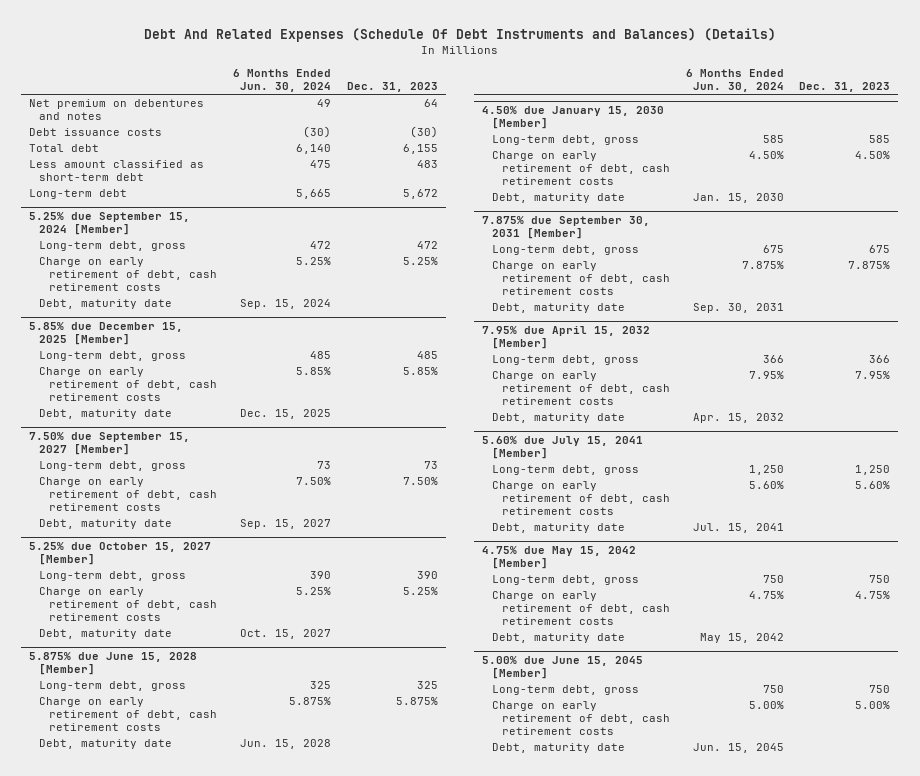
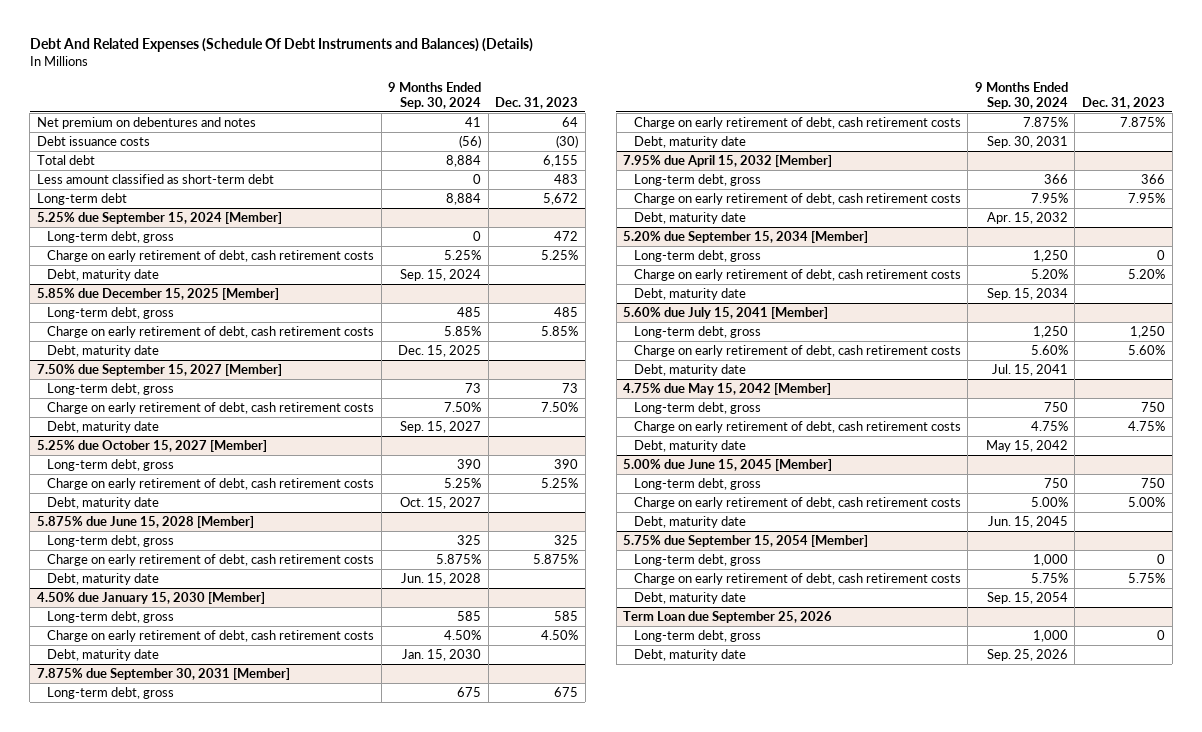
- | 6 Months Ended Jun. 30, 2024 | Dec. 31, 2023
+ | 9 Months Ended Sep. 30, 2024 | Dec. 31, 2023
+ 5.20% due September 15, 2034 [Member]
+ Long-term debt, gross | 1,250 | 0
+ Charge on early retirement of debt, cash retirement costs | 5.20% | 5.20%
+ Debt, maturity date | Sep. 15, 2034 |
+ 5.75% due September 15, 2054 [Member]
+ Long-term debt, gross | 1,000 | 0
+ Charge on early retirement of debt, cash retirement costs | 5.75% | 5.75%
+ Debt, maturity date | Sep. 15, 2054 |
+ Term Loan due September 25, 2026
+ Long-term debt, gross | 1,000 | 0
+ Debt, maturity date | Sep. 25, 2026 |

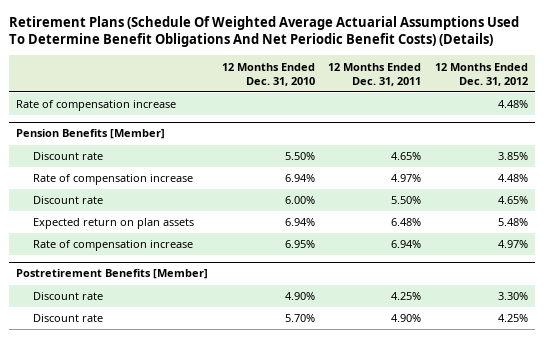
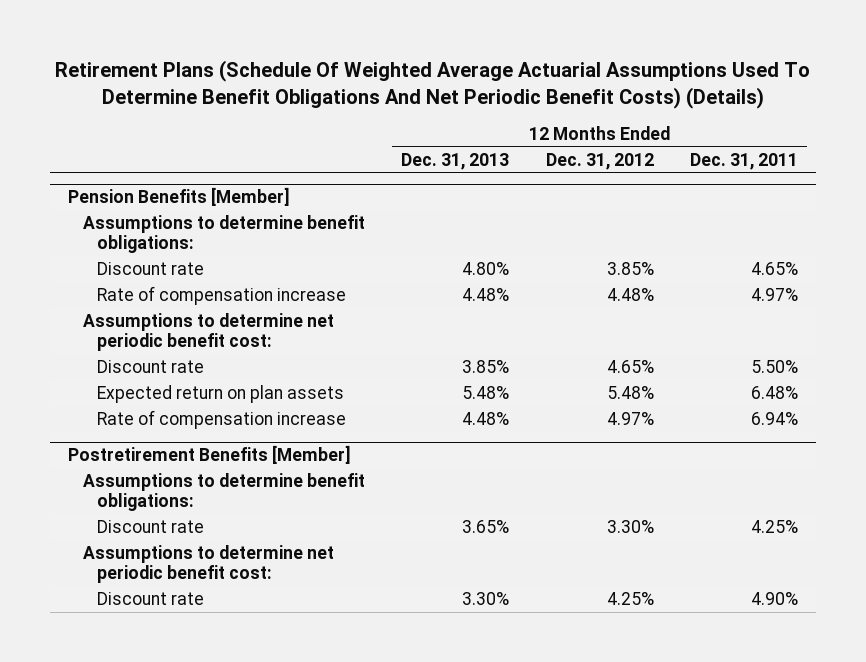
- | 12 Months Ended Dec. 31, 2010 | 12 Months Ended Dec. 31, 2011 | 12 Months Ended Dec. 31, 2012
+ | 12 Months Ended Dec. 31, 2013 | 12 Months Ended Dec. 31, 2012 | 12 Months Ended Dec. 31, 2011
- Rate of compensation increase | | | 4.48%
@ Pension Benefits [Member]
+ Assumptions to determine benefit obligations:
+ Assumptions to determine net periodic benefit cost:
@ Postretirement Benefits [Member]
+ Assumptions to determine benefit obligations:
+ Assumptions to determine net periodic benefit cost:

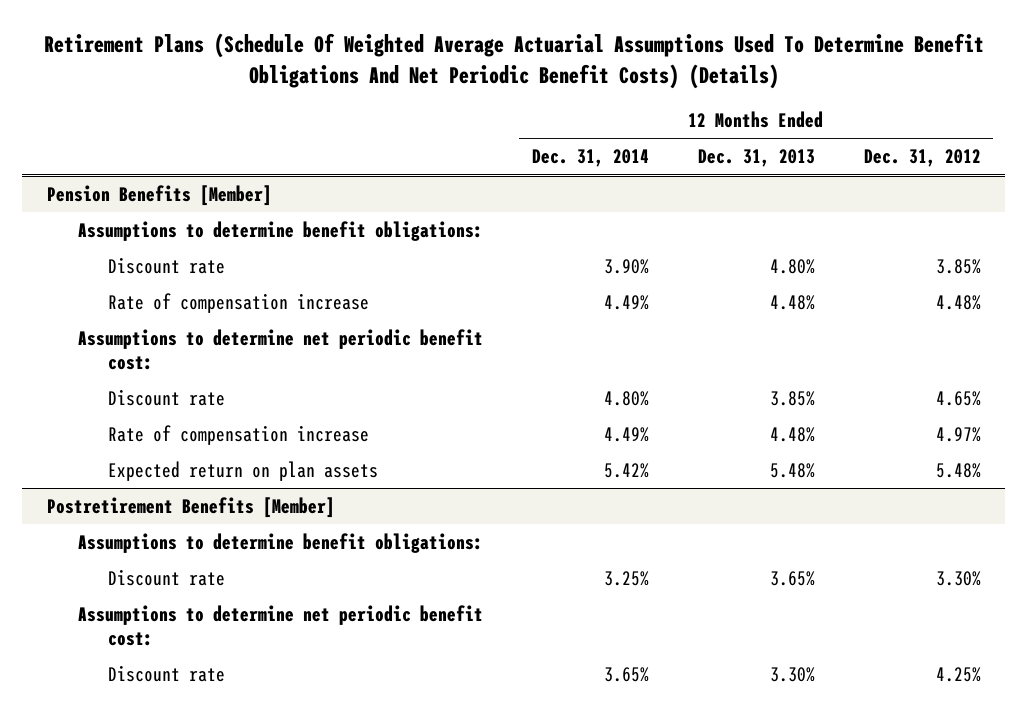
- | 12 Months Ended Dec. 31, 2013 | 12 Months Ended Dec. 31, 2012 | 12 Months Ended Dec. 31, 2011
+ | 12 Months Ended Dec. 31, 2014 | 12 Months Ended Dec. 31, 2013 | 12 Months Ended Dec. 31, 2012
@ Pension Benefits [Member]
moved down: Expected return on plan assets | 5.42% | 5.48% | 5.48%

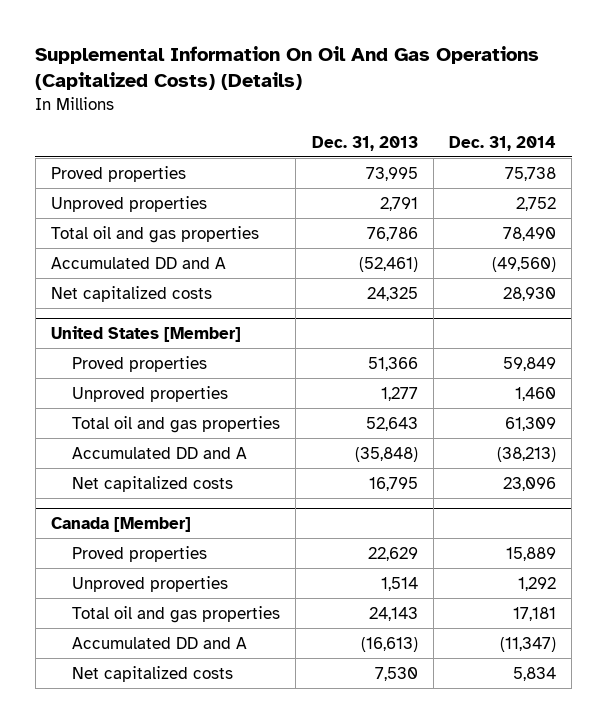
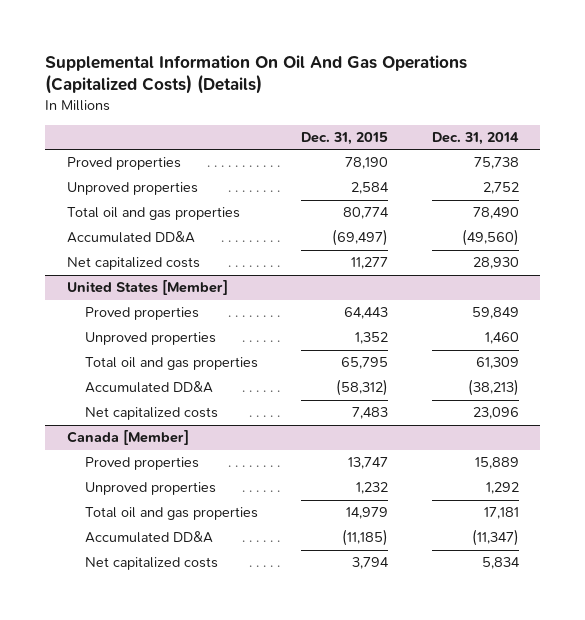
- | Dec. 31, 2013 | Dec. 31, 2014
+ | Dec. 31, 2015 | Dec. 31, 2014
- Accumulated DD and A | (52,461) | (49,560)
+ Accumulated DD&A | (69,497) | (49,560)
@ United States [Member]
- Accumulated DD and A | (35,848) | (38,213)
+ Accumulated DD&A | (58,312) | (38,213)
@ Canada [Member]
- Accumulated DD and A | (16,613) | (11,347)
+ Accumulated DD&A | (11,185) | (11,347)

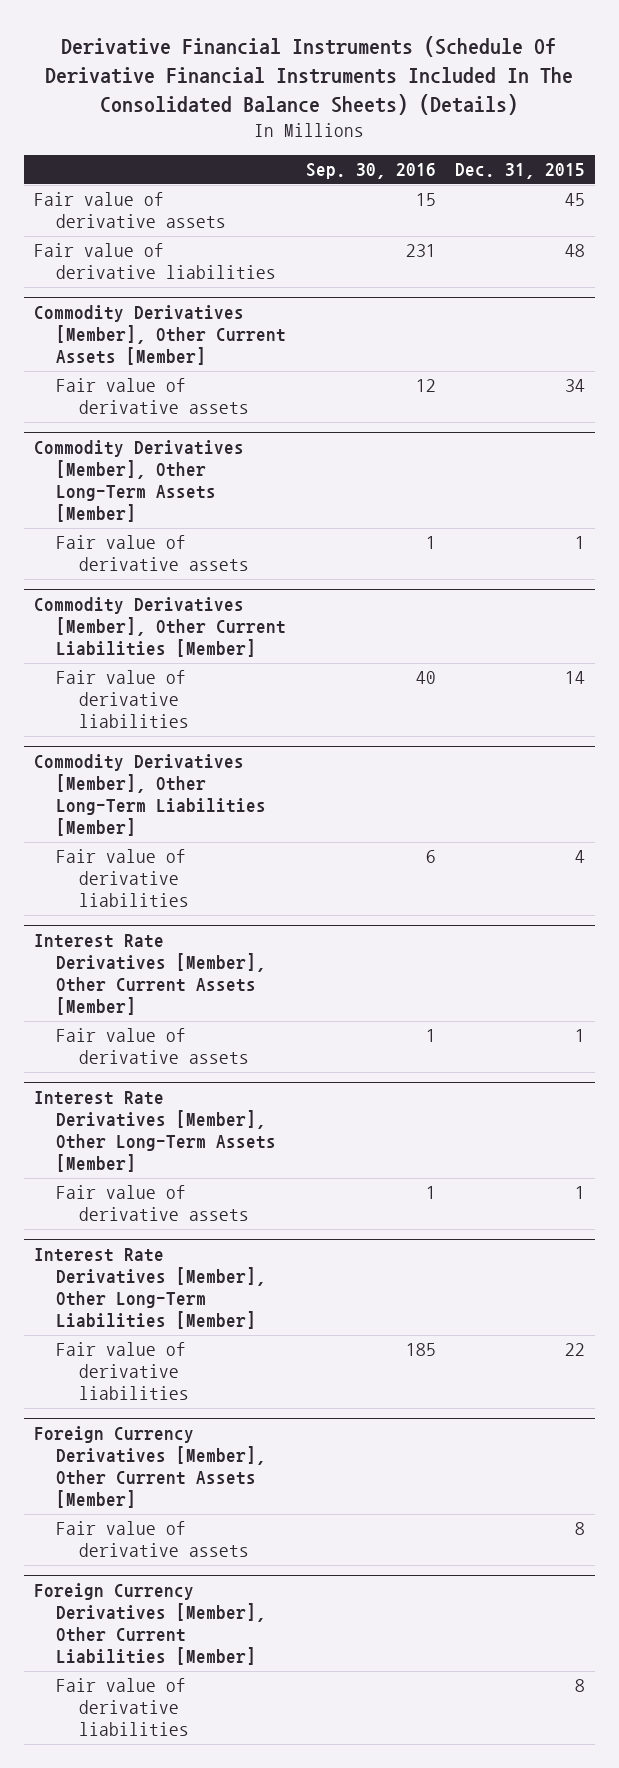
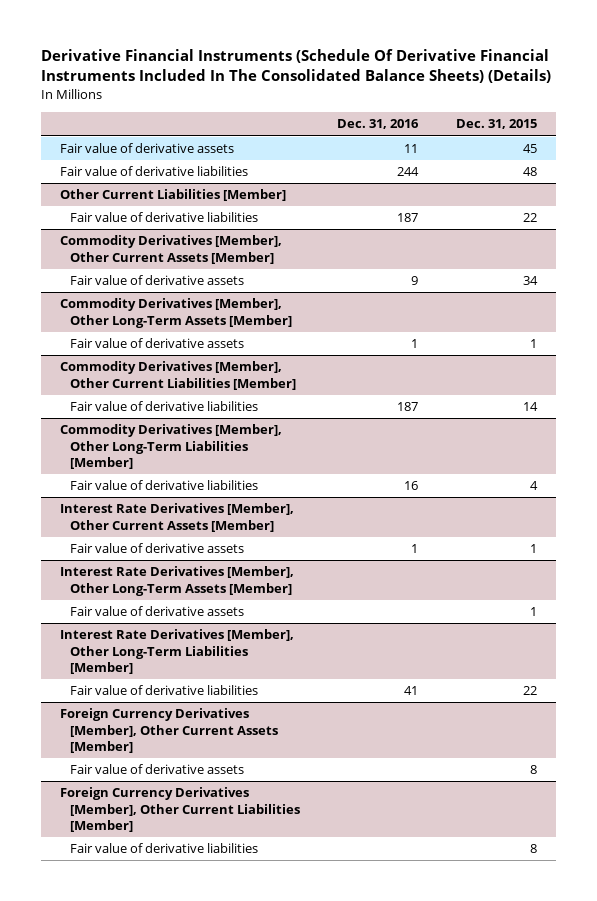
- | Sep. 30, 2016 | Dec. 31, 2015
+ | Dec. 31, 2016 | Dec. 31, 2015
+ Other Current Liabilities [Member]
+ Fair value of derivative liabilities | 187 | 22

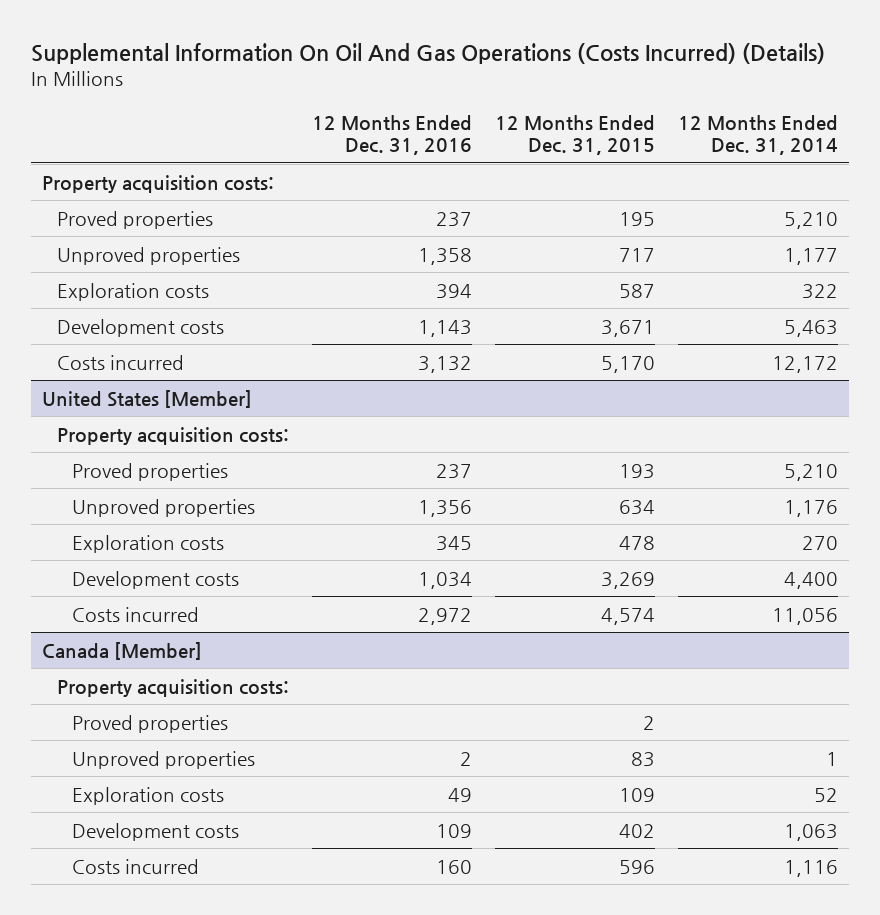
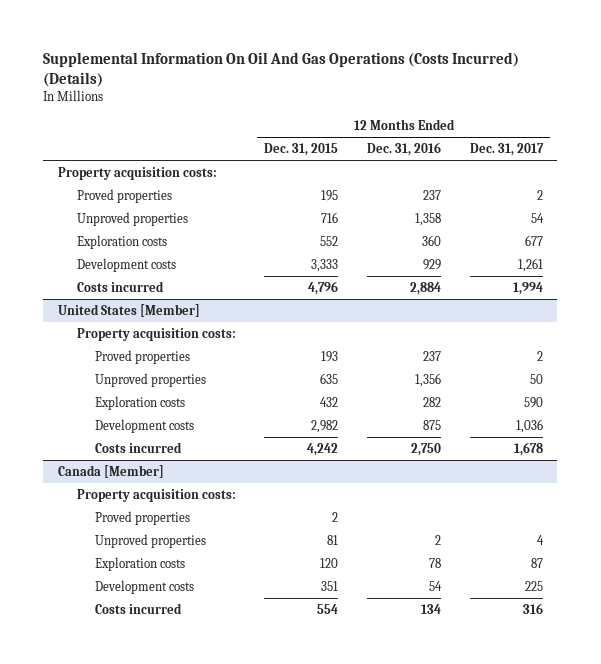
- | 12 Months Ended Dec. 31, 2016 | 12 Months Ended Dec. 31, 2015 | 12 Months Ended Dec. 31, 2014
+ | 12 Months Ended Dec. 31, 2015 | 12 Months Ended Dec. 31, 2016 | 12 Months Ended Dec. 31, 2017
- Unproved properties | 1,358 | 717 | 1,177
- Exploration costs | 394 | 587 | 322
- Development costs | 1,143 | 3,671 | 5,463
- Costs incurred | 3,132 | 5,170 | 12,172
+ Unproved properties | 716 | 1,358 | 54
+ Exploration costs | 552 | 360 | 677
+ Development costs | 3,333 | 929 | 1,261
+ Costs incurred | 4,796 | 2,884 | 1,994
@ United States [Member]
- Unproved properties | 1,356 | 634 | 1,176
- Exploration costs | 345 | 478 | 270
- Development costs | 1,034 | 3,269 | 4,400
- Costs incurred | 2,972 | 4,574 | 11,056
+ Unproved properties | 635 | 1,356 | 50
+ Exploration costs | 432 | 282 | 590
+ Development costs | 2,982 | 875 | 1,036
+ Costs incurred | 4,242 | 2,750 | 1,678
@ Canada [Member]
- Unproved properties | 2 | 83 | 1
- Exploration costs | 49 | 109 | 52
- Development costs | 109 | 402 | 1,063
- Costs incurred | 160 | 596 | 1,116
+ Unproved properties | 81 | 2 | 4
+ Exploration costs | 120 | 78 | 87
+ Development costs | 351 | 54 | 225
+ Costs incurred | 554 | 134 | 316

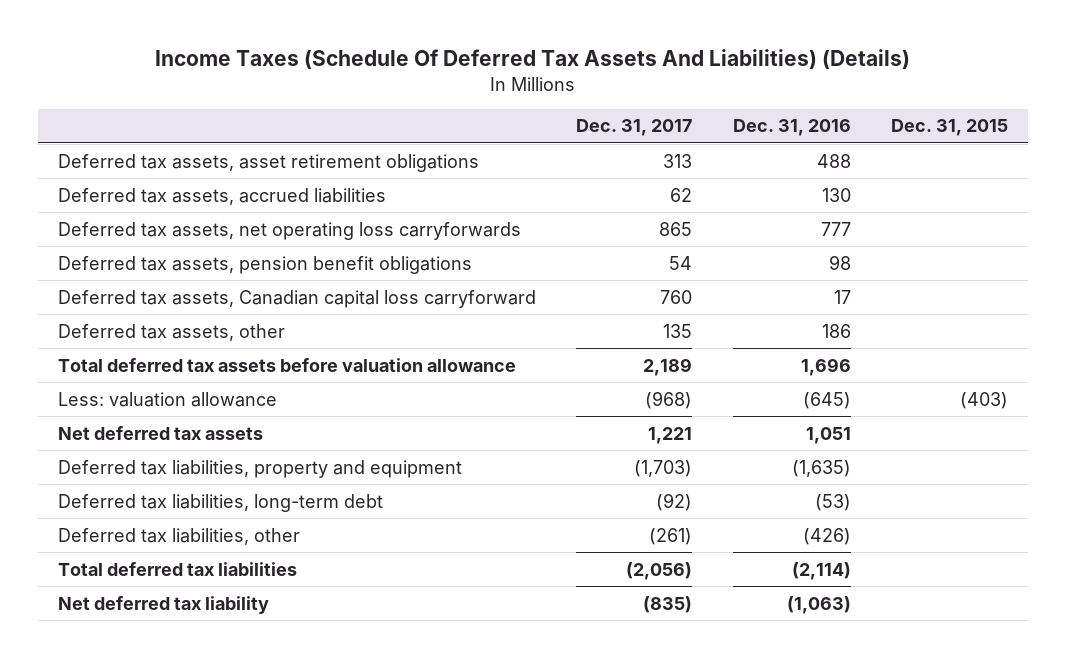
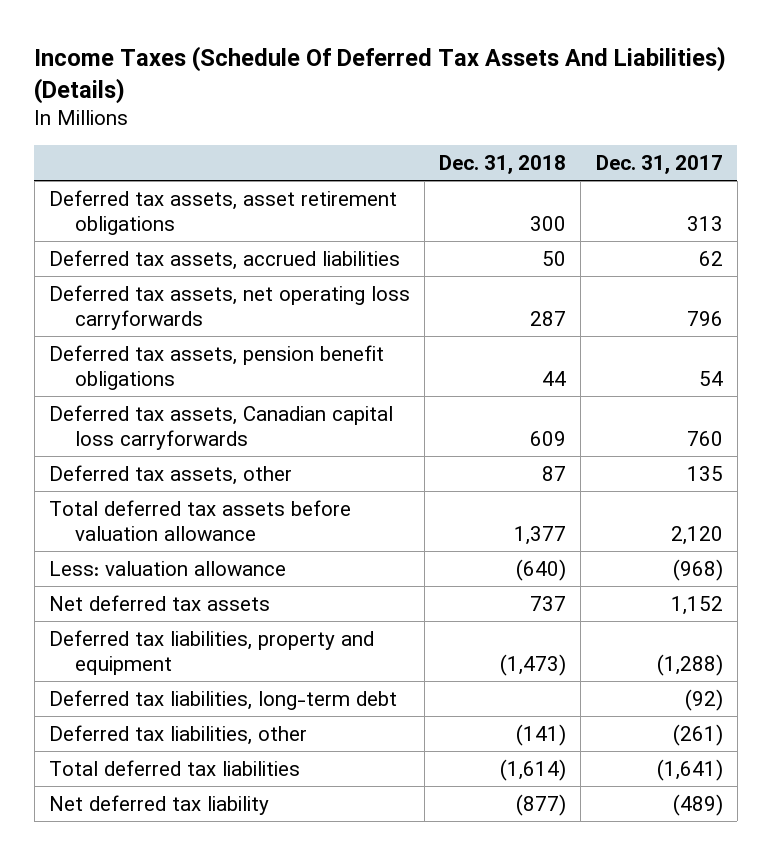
- | Dec. 31, 2017 | Dec. 31, 2016 | Dec. 31, 2015
+ | Dec. 31, 2018 | Dec. 31, 2017
- Deferred tax assets, net operating loss carryforwards | 865 | 777 |
+ Deferred tax assets, net operating loss carryforwards | 287 | 796
- Deferred tax assets, Canadian capital loss carryforward | 760 | 17 |
+ Deferred tax assets, Canadian capital loss carryforwards | 609 | 760
- Total deferred tax assets before valuation allowance | 2,189 | 1,696 |
+ Total deferred tax assets before valuation allowance | 1,377 | 2,120
- Net deferred tax assets | 1,221 | 1,051 |
- Deferred tax liabilities, property and equipment | (1,703) | (1,635) |
+ Net deferred tax assets | 737 | 1,152
+ Deferred tax liabilities, property and equipment | (1,473) | (1,288)
- Total deferred tax liabilities | (2,056) | (2,114) |
- Net deferred tax liability | (835) | (1,063) |
+ Total deferred tax liabilities | (1,614) | (1,641)
+ Net deferred tax liability | (877) | (489)

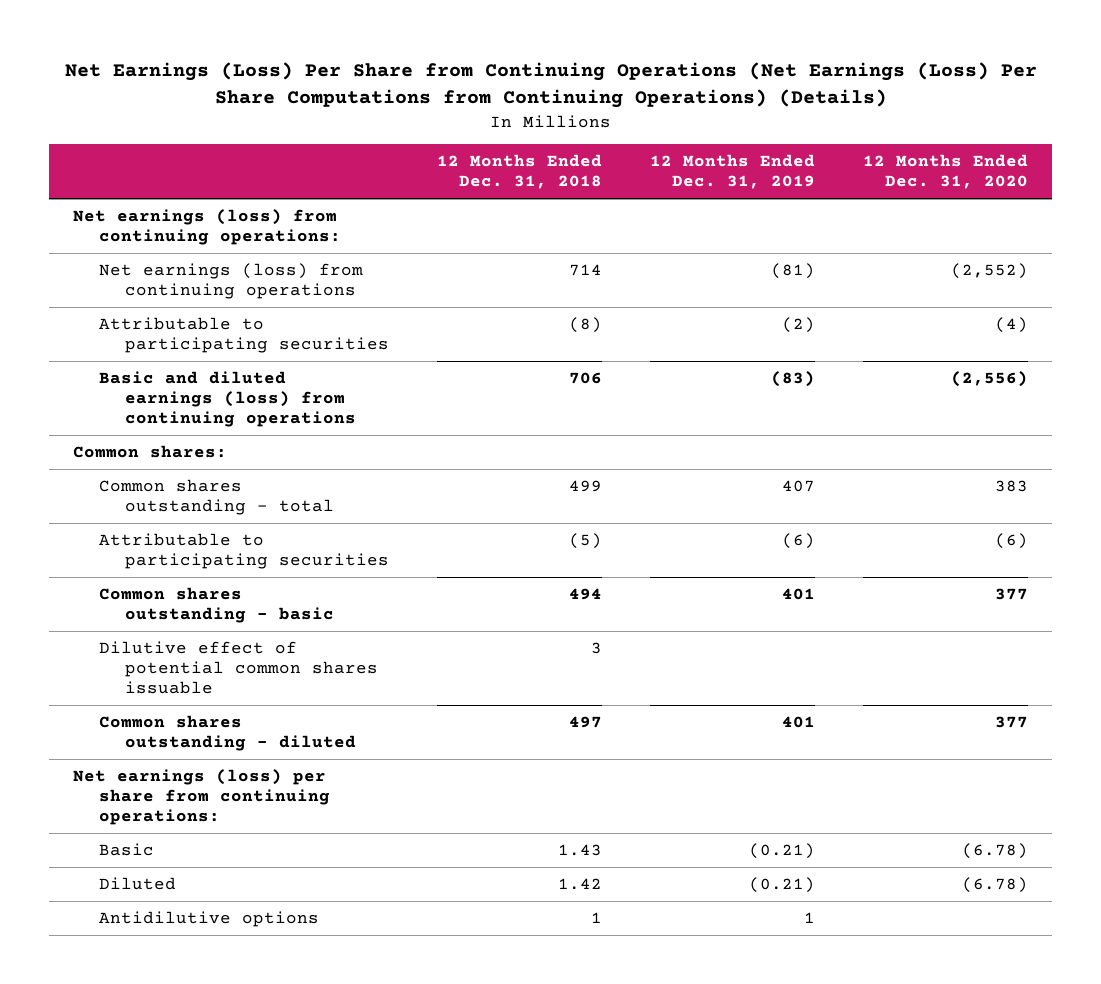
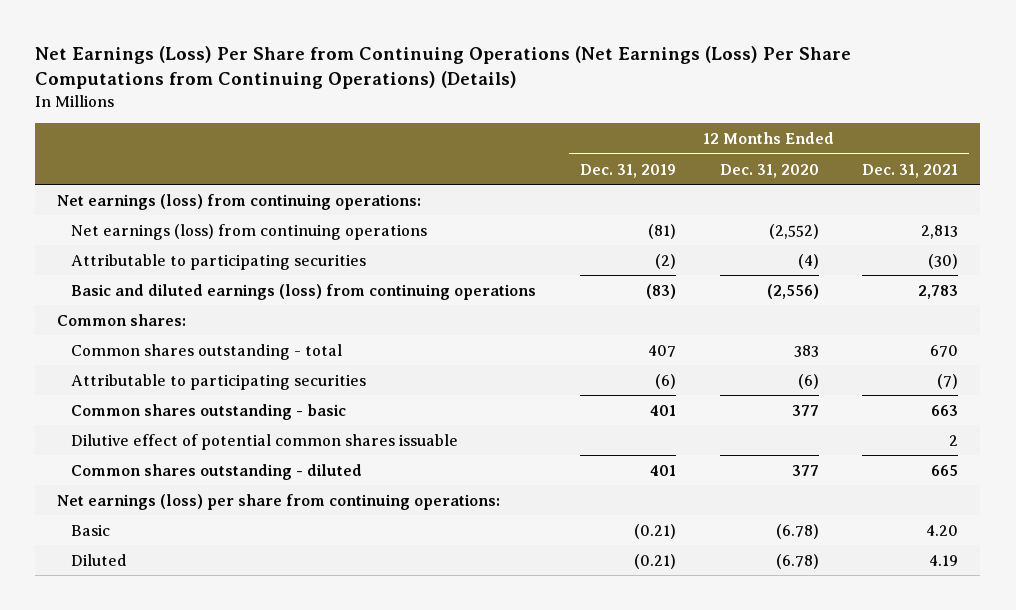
- | 12 Months Ended Dec. 31, 2018 | 12 Months Ended Dec. 31, 2019 | 12 Months Ended Dec. 31, 2020
+ | 12 Months Ended Dec. 31, 2019 | 12 Months Ended Dec. 31, 2020 | 12 Months Ended Dec. 31, 2021
- Antidilutive options | 1 | 1 |

